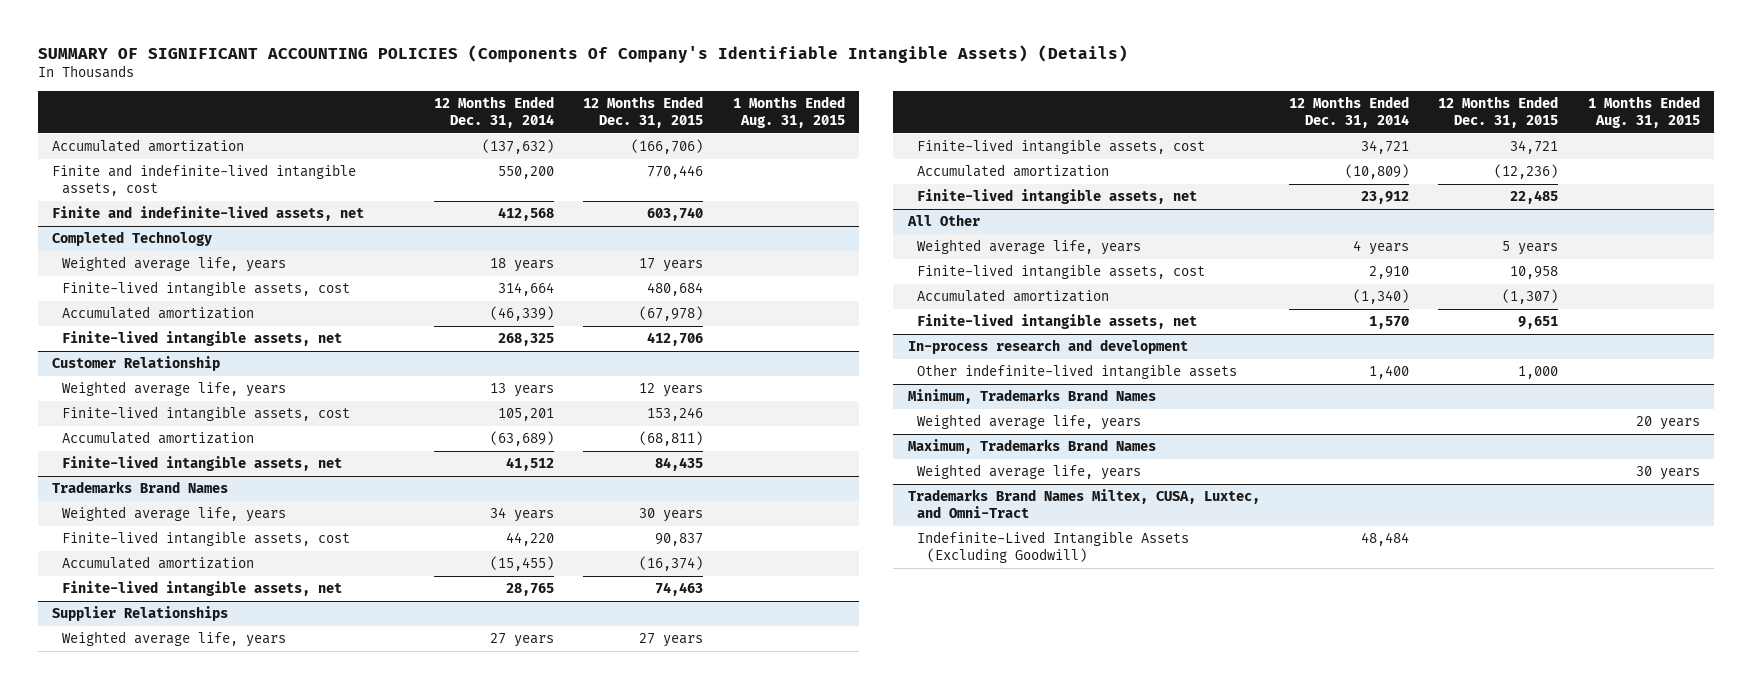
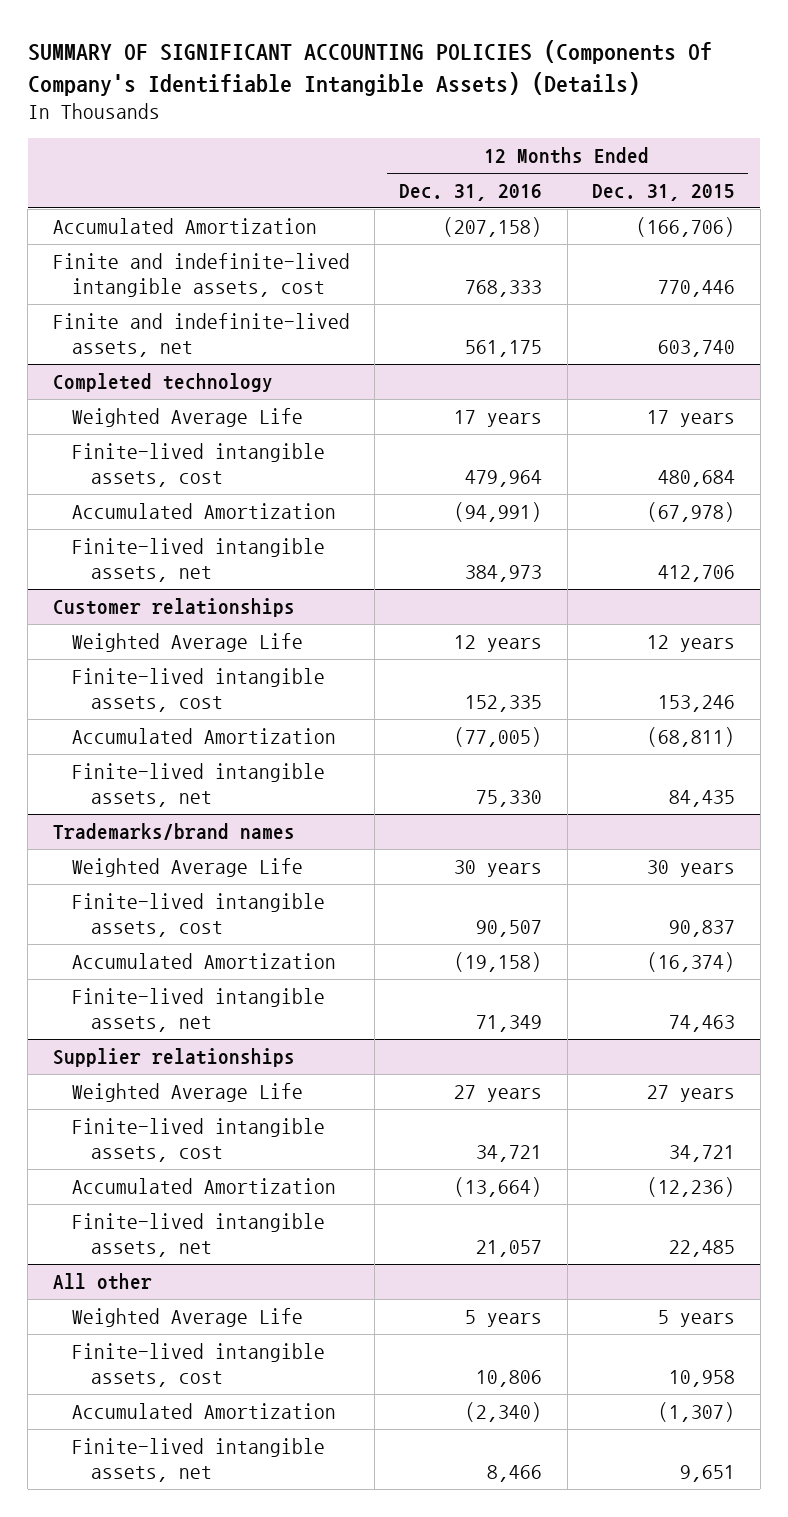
- | 12 Months Ended Dec. 31, 2014 | 12 Months Ended Dec. 31, 2015 | 1 Months Ended Aug. 31, 2015
+ | 12 Months Ended Dec. 31, 2016 | 12 Months Ended Dec. 31, 2015
- Accumulated amortization | (137,632) | (166,706) |
+ Accumulated Amortization | (207,158) | (166,706)
- Completed Technology
- Weighted average life, years | 18 years | 17 years |
+ Completed technology
+ Weighted Average Life | 17 years | 17 years
- Accumulated amortization | (46,339) | (67,978) |
+ Accumulated Amortization | (94,991) | (67,978)
- Customer Relationship
- Weighted average life, years | 13 years | 12 years |
+ Customer relationships
+ Weighted Average Life | 12 years | 12 years
- Accumulated amortization | (63,689) | (68,811) |
+ Accumulated Amortization | (77,005) | (68,811)
- Trademarks Brand Names
- Weighted average life, years | 34 years | 30 years |
+ Trademarks/brand names
+ Weighted Average Life | 30 years | 30 years
- Accumulated amortization | (15,455) | (16,374) |
+ Accumulated Amortization | (19,158) | (16,374)
- Supplier Relationships
- Weighted average life, years | 27 years | 27 years |
+ Supplier relationships
+ Weighted Average Life | 27 years | 27 years
- Accumulated amortization | (10,809) | (12,236) |
+ Accumulated Amortization | (13,664) | (12,236)
- All Other
- Weighted average life, years | 4 years | 5 years |
+ All other
+ Weighted Average Life | 5 years | 5 years
- Accumulated amortization | (1,340) | (1,307) |
+ Accumulated Amortization | (2,340) | (1,307)
- In-process research and development
- Other indefinite-lived intangible assets | 1,400 | 1,000 |
- Minimum, Trademarks Brand Names
- Weighted average life, years | | | 20 years
- Maximum, Trademarks Brand Names
- Weighted average life, years | | | 30 years
- Trademarks Brand Names Miltex, CUSA, Luxtec, and Omni-Tract
- Indefinite-Lived Intangible Assets (Excluding Goodwill) | 48,484 | |

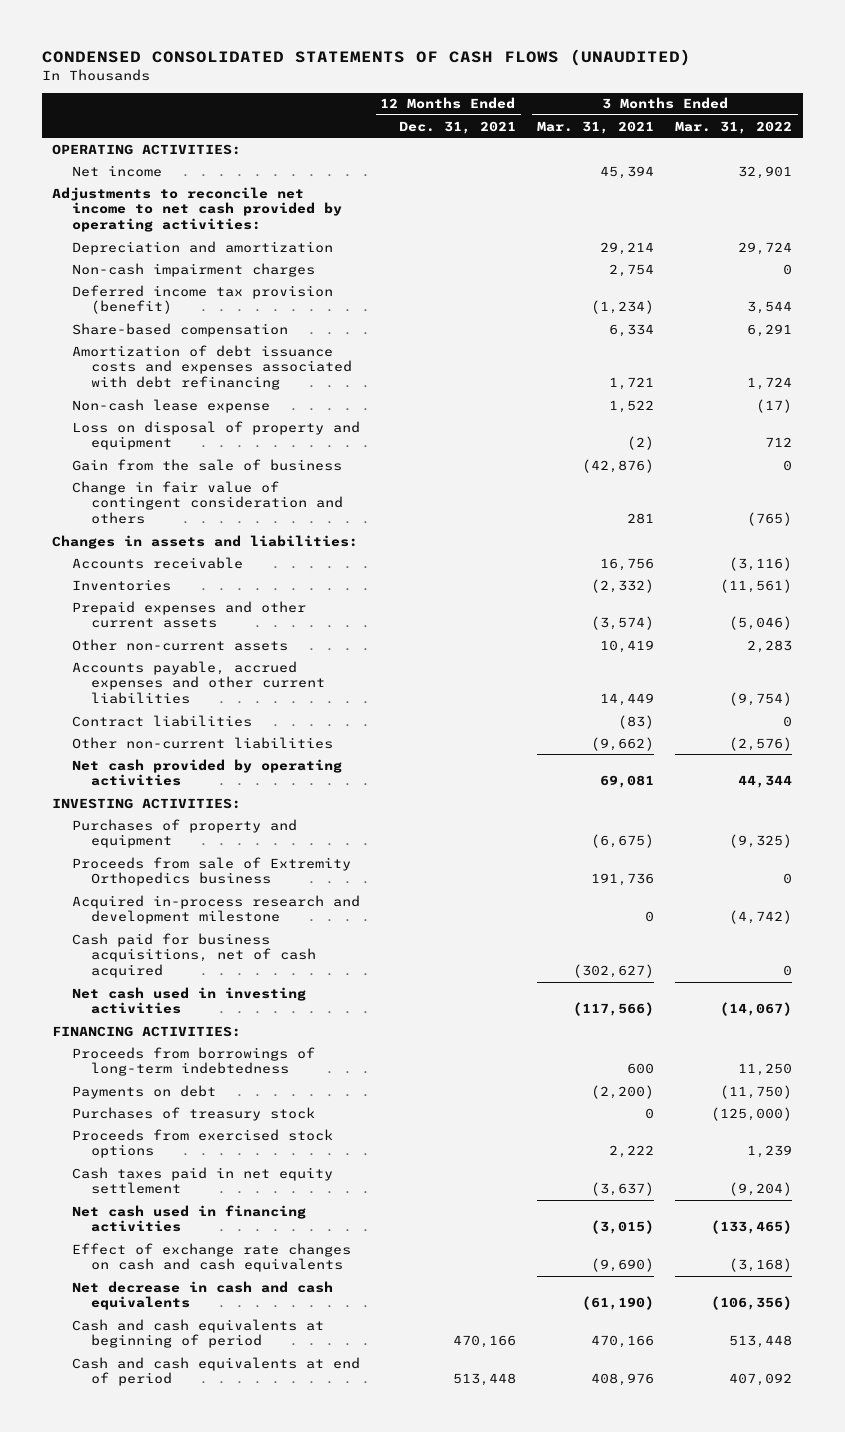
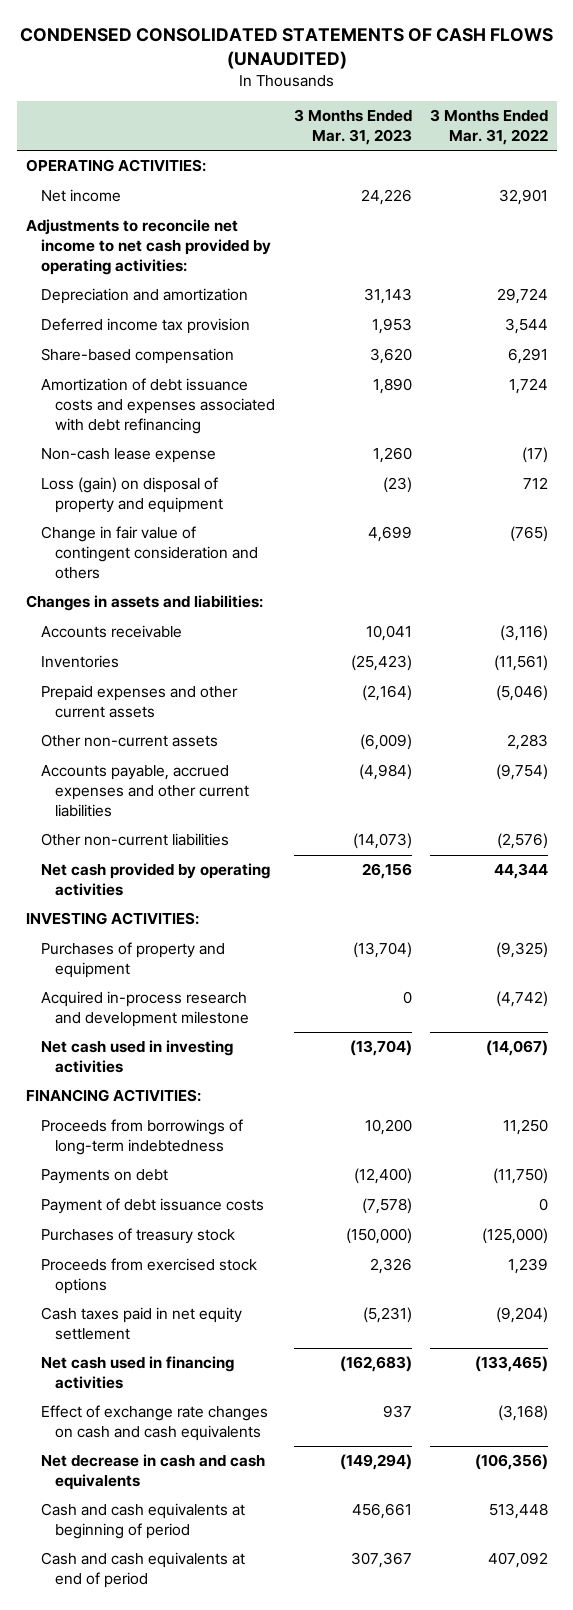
- | 12 Months Ended Dec. 31, 2021 | 3 Months Ended Mar. 31, 2021 | 3 Months Ended Mar. 31, 2022
+ | 3 Months Ended Mar. 31, 2023 | 3 Months Ended Mar. 31, 2022
- Non-cash impairment charges | | 2,754 | 0
- Deferred income tax provision (benefit) | | (1,234) | 3,544
+ Deferred income tax provision | 1,953 | 3,544
- Loss on disposal of property and equipment | | (2) | 712
- Gain from the sale of business | | (42,876) | 0
+ Loss (gain) on disposal of property and equipment | (23) | 712
- Contract liabilities | | (83) | 0
- Proceeds from sale of Extremity Orthopedics business | | 191,736 | 0
- Cash paid for business acquisitions, net of cash acquired | | (302,627) | 0
+ Payment of debt issuance costs | (7,578) | 0

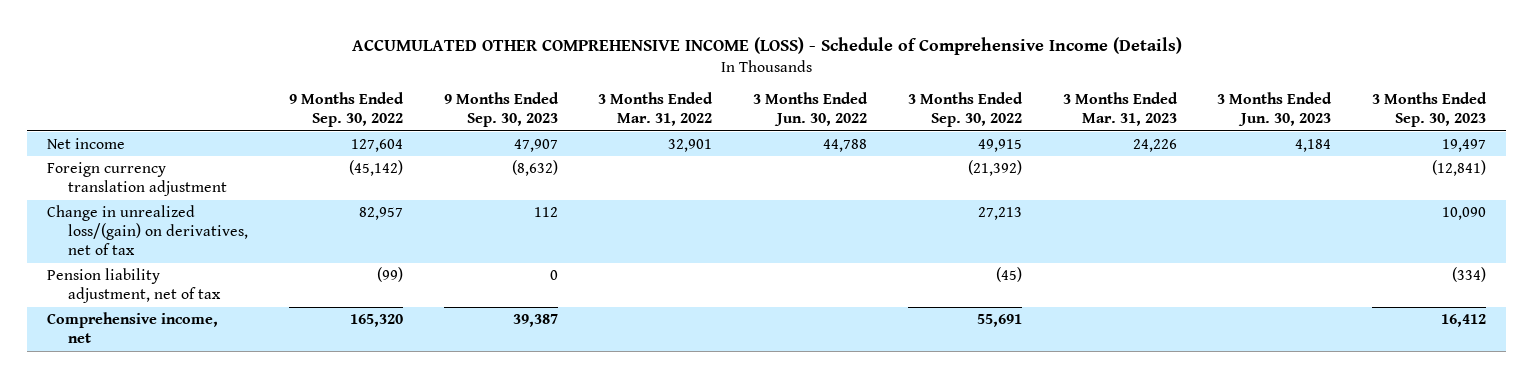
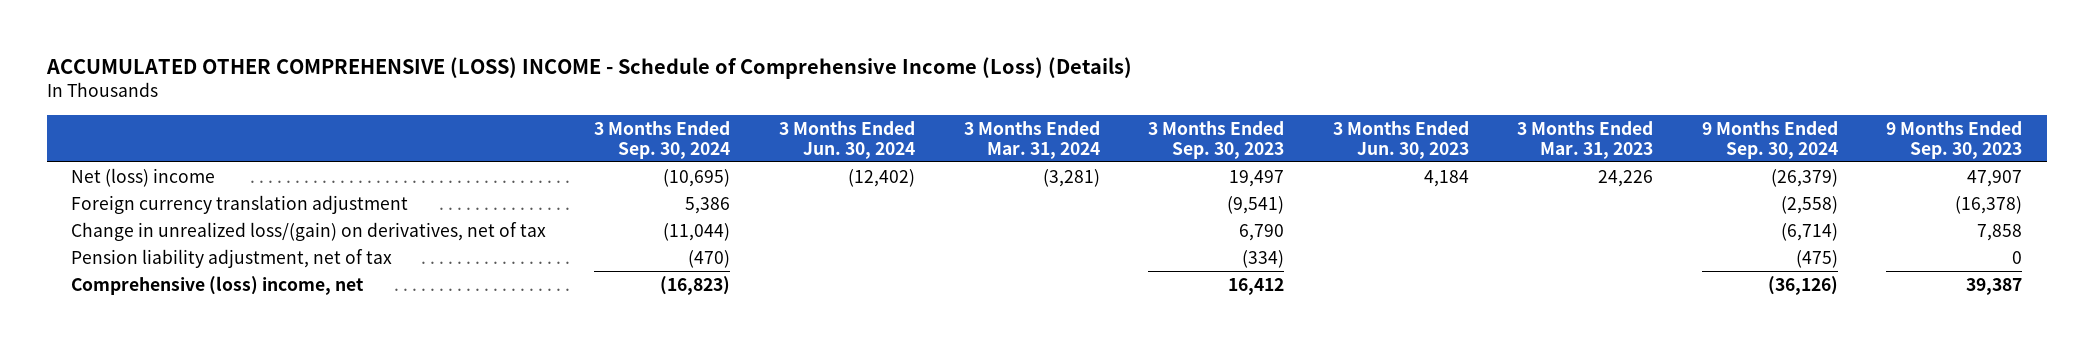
- ACCUMULATED OTHER COMPREHENSIVE INCOME (LOSS) - Schedule of Comprehensive Income (Details)
+ ACCUMULATED OTHER COMPREHENSIVE (LOSS) INCOME - Schedule of Comprehensive Income (Loss) (Details)
- | 9 Months Ended Sep. 30, 2022 | 9 Months Ended Sep. 30, 2023 | 3 Months Ended Mar. 31, 2022 | 3 Months Ended Jun. 30, 2022 | 3 Months Ended Sep. 30, 2022 | 3 Months Ended Mar. 31, 2023 | 3 Months Ended Jun. 30, 2023 | 3 Months Ended Sep. 30, 2023
+ | 3 Months Ended Sep. 30, 2024 | 3 Months Ended Jun. 30, 2024 | 3 Months Ended Mar. 31, 2024 | 3 Months Ended Sep. 30, 2023 | 3 Months Ended Jun. 30, 2023 | 3 Months Ended Mar. 31, 2023 | 9 Months Ended Sep. 30, 2024 | 9 Months Ended Sep. 30, 2023
- Net income | 127,604 | 47,907 | 32,901 | 44,788 | 49,915 | 24,226 | 4,184 | 19,497
- Foreign currency translation adjustment | (45,142) | (8,632) | | | (21,392) | | | (12,841)
- Change in unrealized loss/(gain) on derivatives, net of tax | 82,957 | 112 | | | 27,213 | | | 10,090
+ Net (loss) income | (10,695) | (12,402) | (3,281) | 19,497 | 4,184 | 24,226 | (26,379) | 47,907
+ Foreign currency translation adjustment | 5,386 | | | (9,541) | | | (2,558) | (16,378)
+ Change in unrealized loss/(gain) on derivatives, net of tax | (11,044) | | | 6,790 | | | (6,714) | 7,858
- Comprehensive income, net | 165,320 | 39,387 | | | 55,691 | | | 16,412
+ Comprehensive (loss) income, net | (16,823) | | | 16,412 | | | (36,126) | 39,387

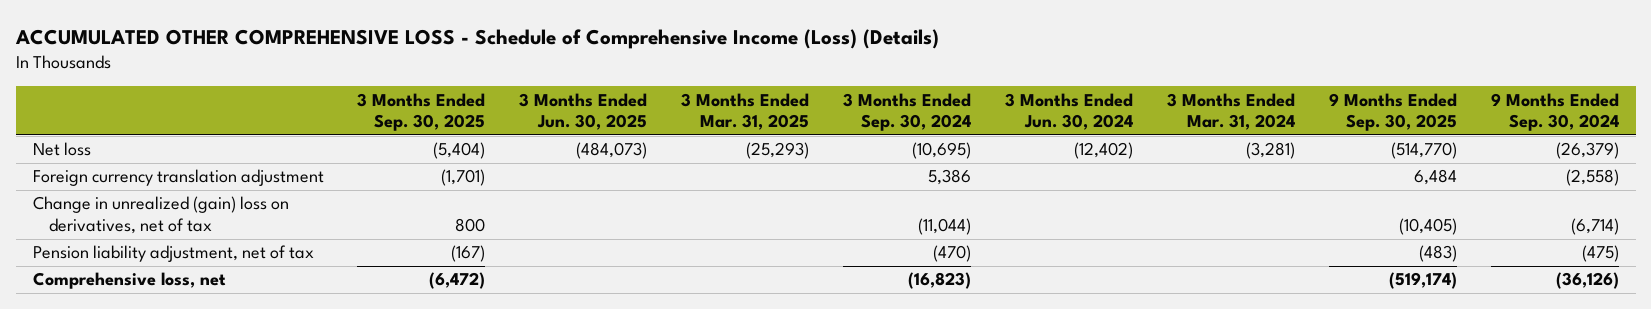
- ACCUMULATED OTHER COMPREHENSIVE (LOSS) INCOME - Schedule of Comprehensive Income (Loss) (Details)
+ ACCUMULATED OTHER COMPREHENSIVE LOSS - Schedule of Comprehensive Income (Loss) (Details)
- | 3 Months Ended Sep. 30, 2024 | 3 Months Ended Jun. 30, 2024 | 3 Months Ended Mar. 31, 2024 | 3 Months Ended Sep. 30, 2023 | 3 Months Ended Jun. 30, 2023 | 3 Months Ended Mar. 31, 2023 | 9 Months Ended Sep. 30, 2024 | 9 Months Ended Sep. 30, 2023
+ | 3 Months Ended Sep. 30, 2025 | 3 Months Ended Jun. 30, 2025 | 3 Months Ended Mar. 31, 2025 | 3 Months Ended Sep. 30, 2024 | 3 Months Ended Jun. 30, 2024 | 3 Months Ended Mar. 31, 2024 | 9 Months Ended Sep. 30, 2025 | 9 Months Ended Sep. 30, 2024
- Net (loss) income | (10,695) | (12,402) | (3,281) | 19,497 | 4,184 | 24,226 | (26,379) | 47,907
+ Net loss | (5,404) | (484,073) | (25,293) | (10,695) | (12,402) | (3,281) | (514,770) | (26,379)
- Change in unrealized loss/(gain) on derivatives, net of tax | (11,044) | | | 6,790 | | | (6,714) | 7,858
+ Change in unrealized (gain) loss on derivatives, net of tax | 800 | | | (11,044) | | | (10,405) | (6,714)
- Comprehensive (loss) income, net | (16,823) | | | 16,412 | | | (36,126) | 39,387
+ Comprehensive loss, net | (6,472) | | | (16,823) | | | (519,174) | (36,126)

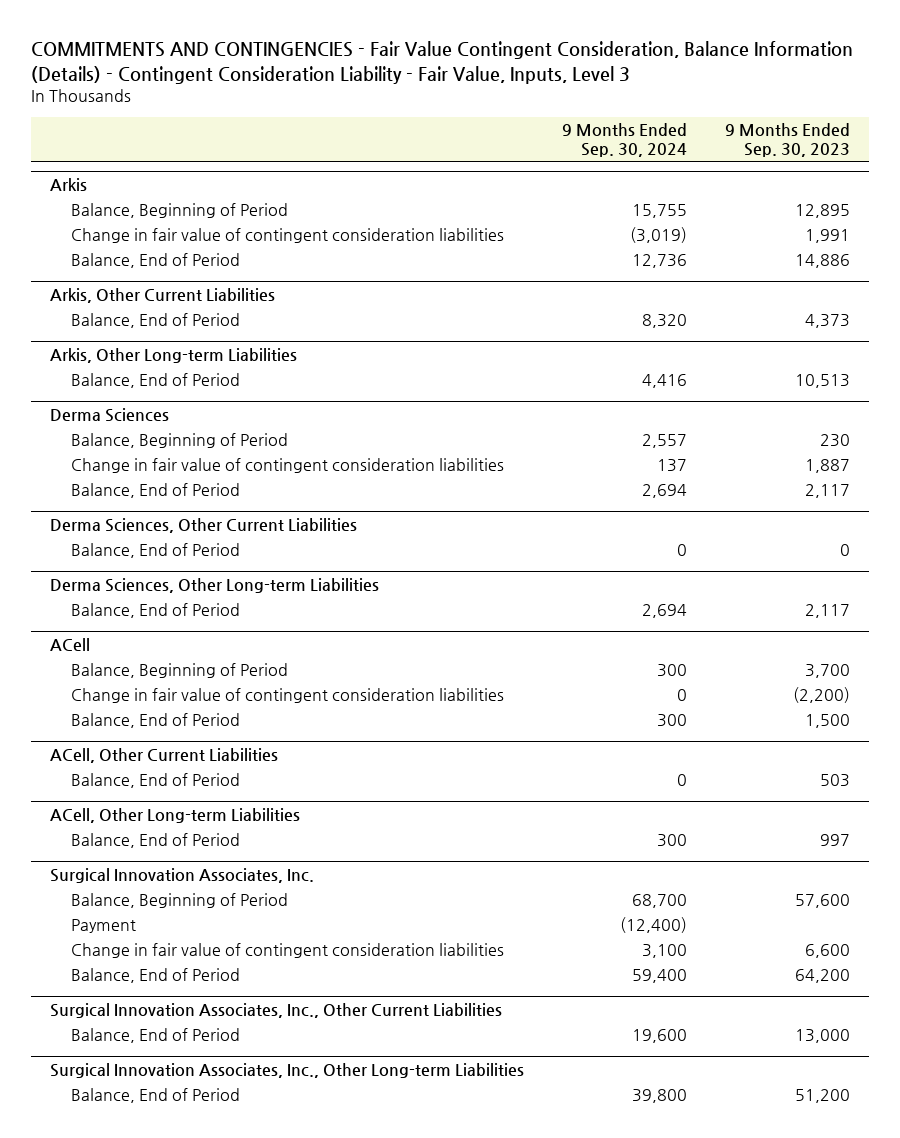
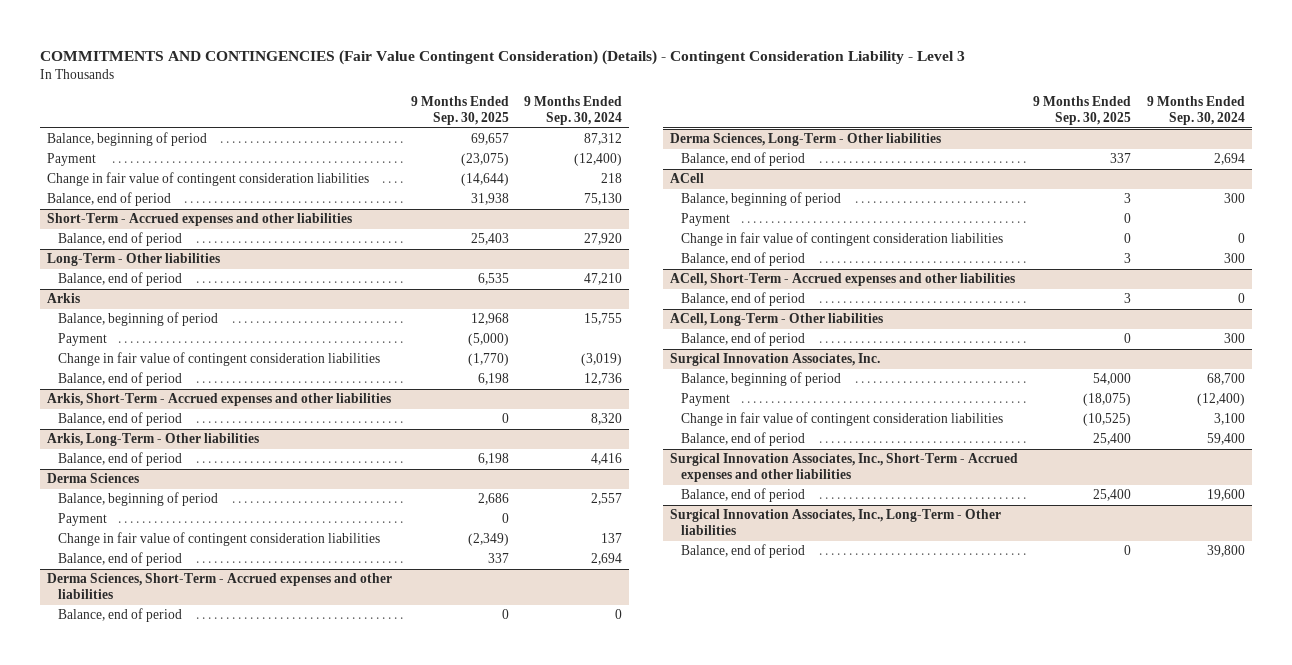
- COMMITMENTS AND CONTINGENCIES - Fair Value Contingent Consideration, Balance Information (Details) - Contingent Consideration Liability - Fair Value, Inputs, Level 3
+ COMMITMENTS AND CONTINGENCIES (Fair Value Contingent Consideration) (Details) - Contingent Consideration Liability - Level 3
- | 9 Months Ended Sep. 30, 2024 | 9 Months Ended Sep. 30, 2023
+ | 9 Months Ended Sep. 30, 2025 | 9 Months Ended Sep. 30, 2024
+ Balance, beginning of period | 69,657 | 87,312
+ Payment | (23,075) | (12,400)
+ Change in fair value of contingent consideration liabilities | (14,644) | 218
+ Balance, end of period | 31,938 | 75,130
+ Short-Term - Accrued expenses and other liabilities
+ Balance, end of period | 25,403 | 27,920
+ Long-Term - Other liabilities
+ Balance, end of period | 6,535 | 47,210
@ Arkis
- Balance, Beginning of Period | 15,755 | 12,895
+ Balance, beginning of period | 12,968 | 15,755
+ Payment | (5,000) |
- Balance, End of Period | 12,736 | 14,886
- Arkis, Other Current Liabilities
- Balance, End of Period | 8,320 | 4,373
- Arkis, Other Long-term Liabilities
- Balance, End of Period | 4,416 | 10,513
@ Arkis
+ Balance, end of period | 6,198 | 12,736
+ Arkis, Short-Term - Accrued expenses and other liabilities
+ Balance, end of period | 0 | 8,320
+ Arkis, Long-Term - Other liabilities
+ Balance, end of period | 6,198 | 4,416
@ Derma Sciences
- Balance, Beginning of Period | 2,557 | 230
+ Balance, beginning of period | 2,686 | 2,557
+ Payment | 0 |
- Balance, End of Period | 2,694 | 2,117
- Derma Sciences, Other Current Liabilities
- Balance, End of Period | 0 | 0
- Derma Sciences, Other Long-term Liabilities
- Balance, End of Period | 2,694 | 2,117
@ Derma Sciences
+ Balance, end of period | 337 | 2,694
+ Derma Sciences, Short-Term - Accrued expenses and other liabilities
+ Balance, end of period | 0 | 0
+ Derma Sciences, Long-Term - Other liabilities
+ Balance, end of period | 337 | 2,694
@ ACell
- Balance, Beginning of Period | 300 | 3,700
+ Balance, beginning of period | 3 | 300
+ Payment | 0 |
- Balance, End of Period | 300 | 1,500
- ACell, Other Current Liabilities
- Balance, End of Period | 0 | 503
- ACell, Other Long-term Liabilities
- Balance, End of Period | 300 | 997
@ ACell
+ Balance, end of period | 3 | 300
+ ACell, Short-Term - Accrued expenses and other liabilities
+ Balance, end of period | 3 | 0
+ ACell, Long-Term - Other liabilities
+ Balance, end of period | 0 | 300
@ Surgical Innovation Associates, Inc.
- Balance, Beginning of Period | 68,700 | 57,600
+ Balance, beginning of period | 54,000 | 68,700
- Balance, End of Period | 59,400 | 64,200
- Surgical Innovation Associates, Inc., Other Current Liabilities
- Balance, End of Period | 19,600 | 13,000
- Surgical Innovation Associates, Inc., Other Long-term Liabilities
- Balance, End of Period | 39,800 | 51,200
@ Surgical Innovation Associates, Inc.
+ Balance, end of period | 25,400 | 59,400
+ Surgical Innovation Associates, Inc., Short-Term - Accrued expenses and other liabilities
+ Balance, end of period | 25,400 | 19,600
+ Surgical Innovation Associates, Inc., Long-Term - Other liabilities
+ Balance, end of period | 0 | 39,800

